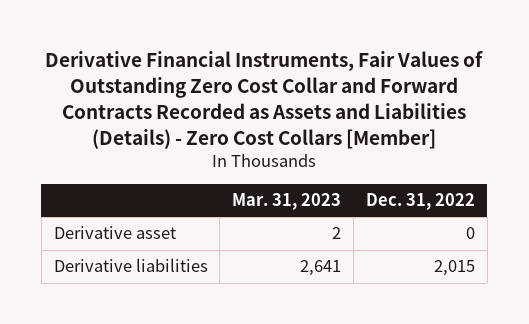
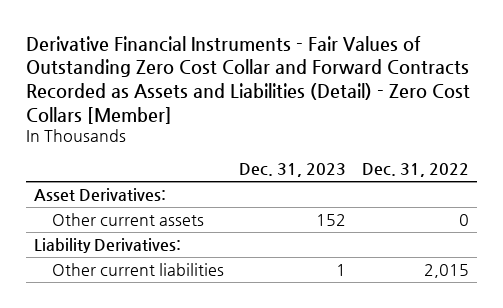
- Derivative Financial Instruments, Fair Values of Outstanding Zero Cost Collar and Forward Contracts Recorded as Assets and Liabilities (Details) - Zero Cost Collars [Member]
+ Derivative Financial Instruments - Fair Values of Outstanding Zero Cost Collar and Forward Contracts Recorded as Assets and Liabilities (Detail) - Zero Cost Collars [Member]
- | Mar. 31, 2023 | Dec. 31, 2022
+ | Dec. 31, 2023 | Dec. 31, 2022
- Derivative asset | 2 | 0
- Derivative liabilities | 2,641 | 2,015
+ Asset Derivatives:
+ Other current assets | 152 | 0
+ Liability Derivatives:
+ Other current liabilities | 1 | 2,015

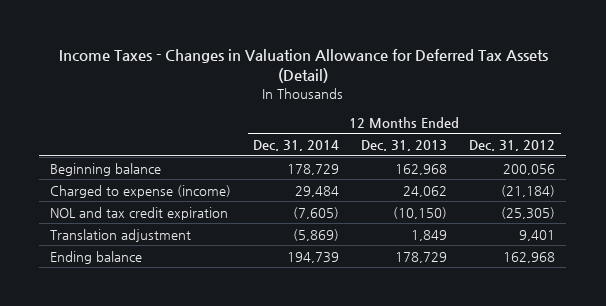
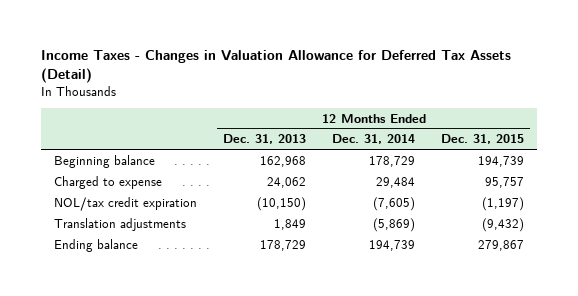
- | 12 Months Ended Dec. 31, 2014 | 12 Months Ended Dec. 31, 2013 | 12 Months Ended Dec. 31, 2012
+ | 12 Months Ended Dec. 31, 2013 | 12 Months Ended Dec. 31, 2014 | 12 Months Ended Dec. 31, 2015
- Charged to expense (income) | 29,484 | 24,062 | (21,184)
- NOL and tax credit expiration | (7,605) | (10,150) | (25,305)
- Translation adjustment | (5,869) | 1,849 | 9,401
+ Charged to expense | 24,062 | 29,484 | 95,757
+ NOL/tax credit expiration | (10,150) | (7,605) | (1,197)
+ Translation adjustments | 1,849 | (5,869) | (9,432)

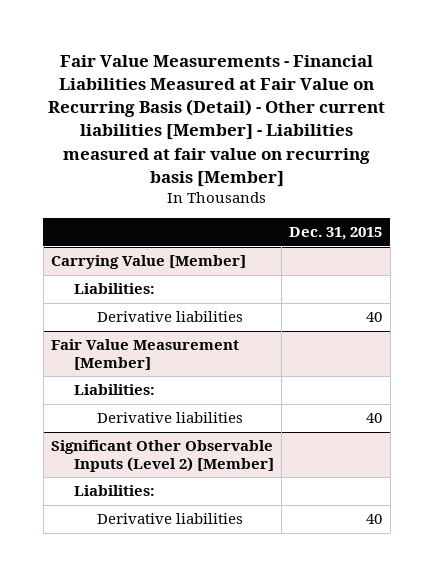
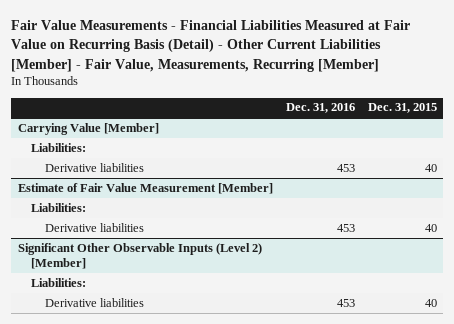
- Fair Value Measurements - Financial Liabilities Measured at Fair Value on Recurring Basis (Detail) - Other current liabilities [Member] - Liabilities measured at fair value on recurring basis [Member]
+ Fair Value Measurements - Financial Liabilities Measured at Fair Value on Recurring Basis (Detail) - Other Current Liabilities [Member] - Fair Value, Measurements, Recurring [Member]
- | Dec. 31, 2015
+ | Dec. 31, 2016 | Dec. 31, 2015
- Fair Value Measurement [Member]
+ Estimate of Fair Value Measurement [Member]

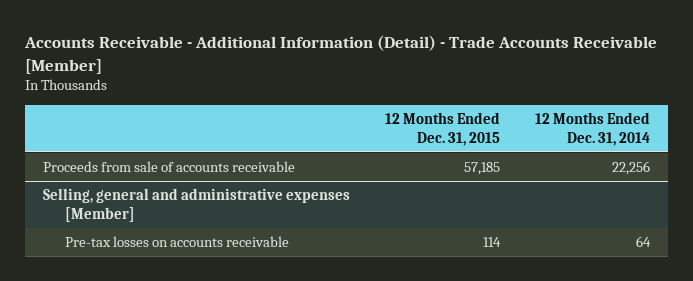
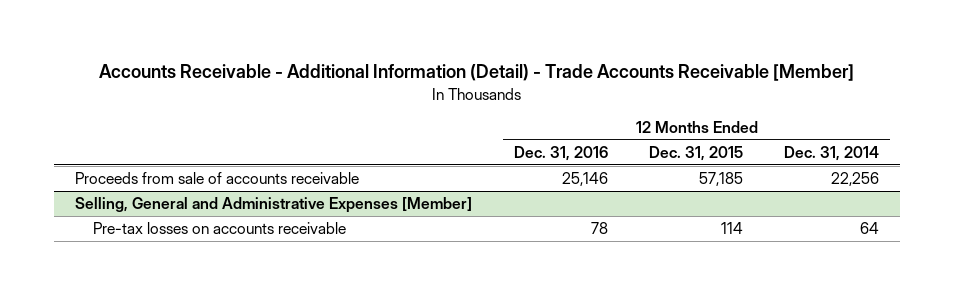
- | 12 Months Ended Dec. 31, 2015 | 12 Months Ended Dec. 31, 2014
+ | 12 Months Ended Dec. 31, 2016 | 12 Months Ended Dec. 31, 2015 | 12 Months Ended Dec. 31, 2014
- Selling, general and administrative expenses [Member]
+ Selling, General and Administrative Expenses [Member]

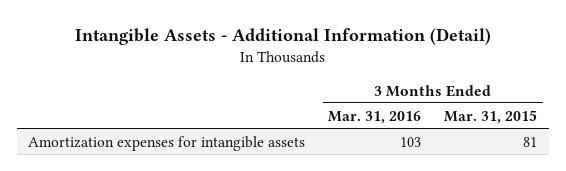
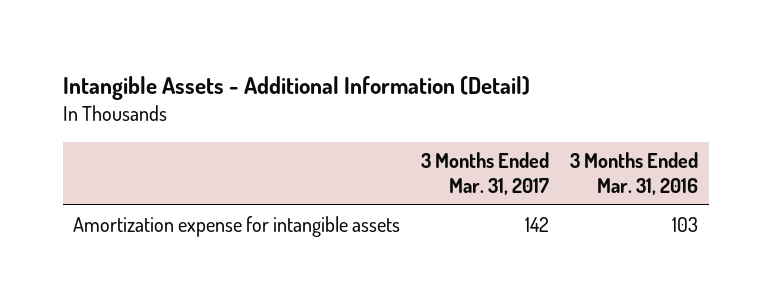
- | 3 Months Ended Mar. 31, 2016 | 3 Months Ended Mar. 31, 2015
+ | 3 Months Ended Mar. 31, 2017 | 3 Months Ended Mar. 31, 2016
- Amortization expenses for intangible assets | 103 | 81
+ Amortization expense for intangible assets | 142 | 103

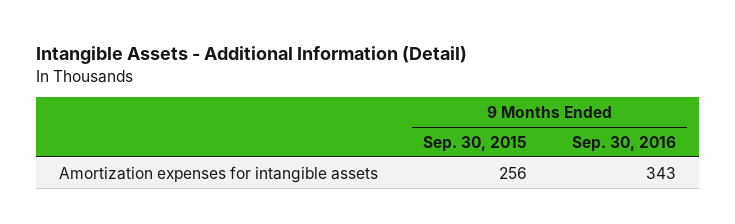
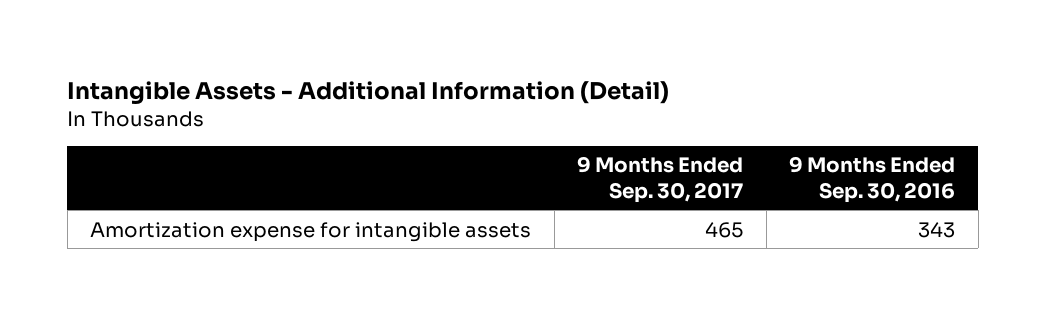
- | 9 Months Ended Sep. 30, 2015 | 9 Months Ended Sep. 30, 2016
+ | 9 Months Ended Sep. 30, 2017 | 9 Months Ended Sep. 30, 2016
- Amortization expenses for intangible assets | 256 | 343
+ Amortization expense for intangible assets | 465 | 343

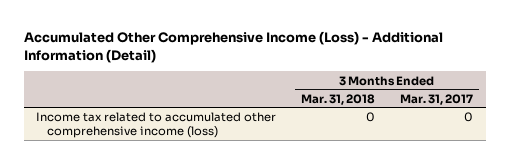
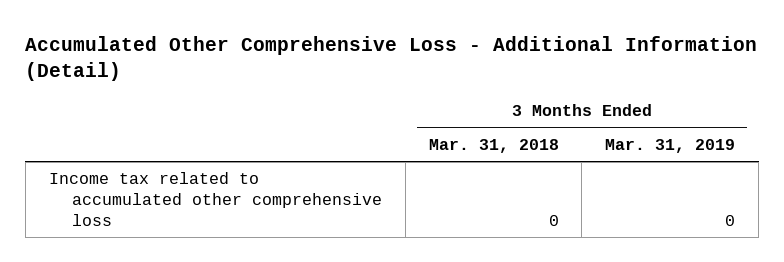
- Accumulated Other Comprehensive Income (Loss) - Additional Information (Detail)
+ Accumulated Other Comprehensive Loss - Additional Information (Detail)
- | 3 Months Ended Mar. 31, 2018 | 3 Months Ended Mar. 31, 2017
+ | 3 Months Ended Mar. 31, 2018 | 3 Months Ended Mar. 31, 2019
- Income tax related to accumulated other comprehensive income (loss) | 0 | 0
+ Income tax related to accumulated other comprehensive loss | 0 | 0

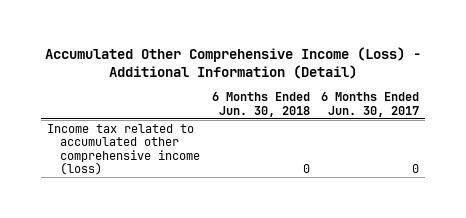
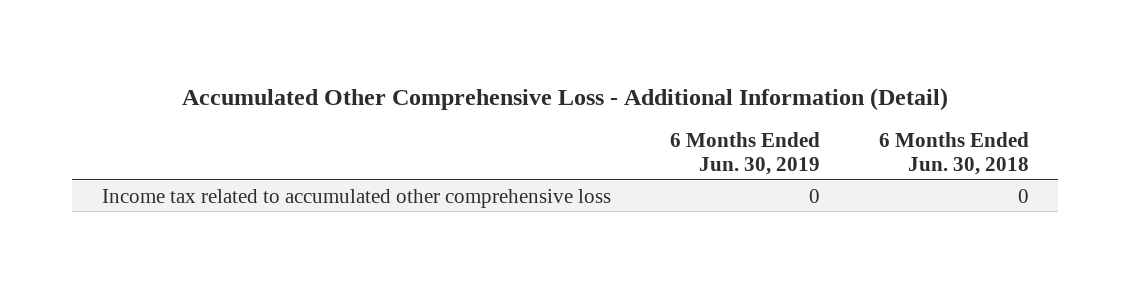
- Accumulated Other Comprehensive Income (Loss) - Additional Information (Detail)
+ Accumulated Other Comprehensive Loss - Additional Information (Detail)
- | 6 Months Ended Jun. 30, 2018 | 6 Months Ended Jun. 30, 2017
+ | 6 Months Ended Jun. 30, 2019 | 6 Months Ended Jun. 30, 2018
- Income tax related to accumulated other comprehensive income (loss) | 0 | 0
+ Income tax related to accumulated other comprehensive loss | 0 | 0

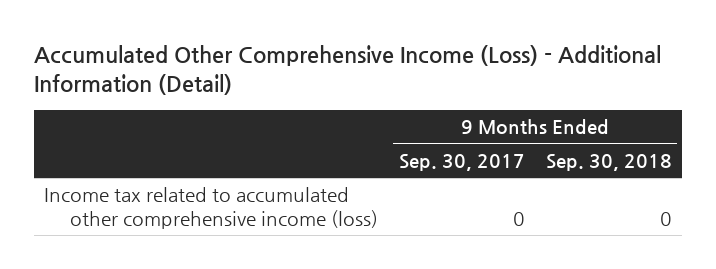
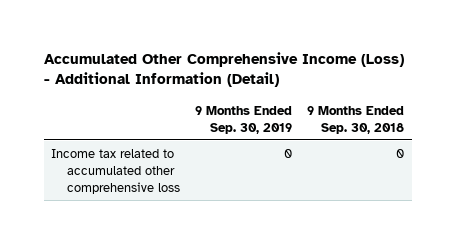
- | 9 Months Ended Sep. 30, 2017 | 9 Months Ended Sep. 30, 2018
+ | 9 Months Ended Sep. 30, 2019 | 9 Months Ended Sep. 30, 2018
- Income tax related to accumulated other comprehensive income (loss) | 0 | 0
+ Income tax related to accumulated other comprehensive loss | 0 | 0

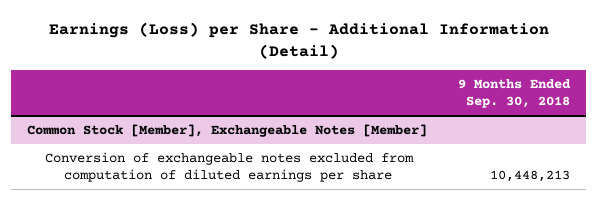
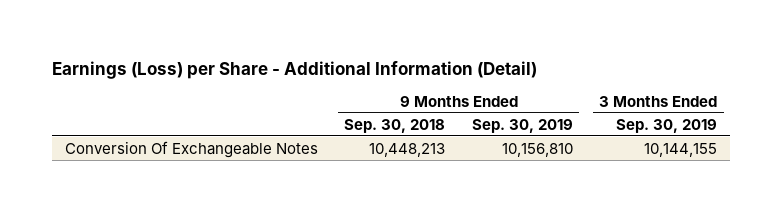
- | 9 Months Ended Sep. 30, 2018
+ | 9 Months Ended Sep. 30, 2018 | 9 Months Ended Sep. 30, 2019 | 3 Months Ended Sep. 30, 2019
- Common Stock [Member], Exchangeable Notes [Member]
- Conversion of exchangeable notes excluded from computation of diluted earnings per share | 10,448,213
+ Conversion Of Exchangeable Notes | 10,448,213 | 10,156,810 | 10,144,155

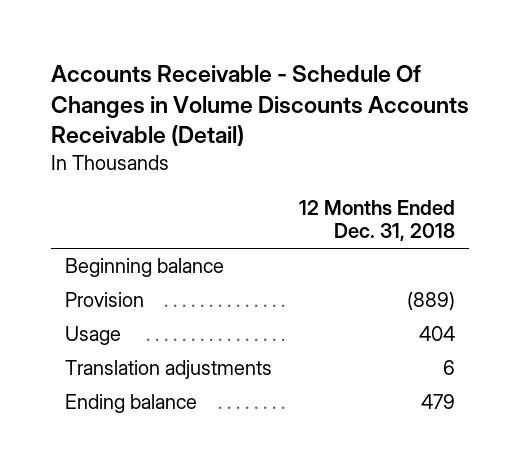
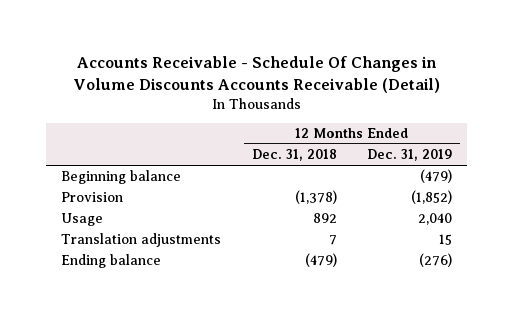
- | 12 Months Ended Dec. 31, 2018
+ | 12 Months Ended Dec. 31, 2018 | 12 Months Ended Dec. 31, 2019
- Provision | (889)
- Usage | 404
- Translation adjustments | 6
- Ending balance | 479
+ Provision | (1,378) | (1,852)
+ Usage | 892 | 2,040
+ Translation adjustments | 7 | 15
+ Ending balance | (479) | (276)

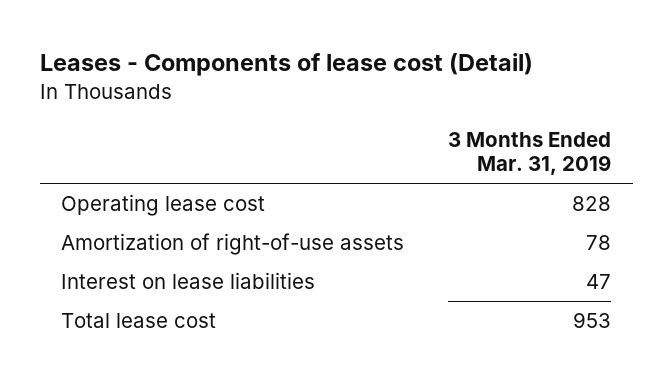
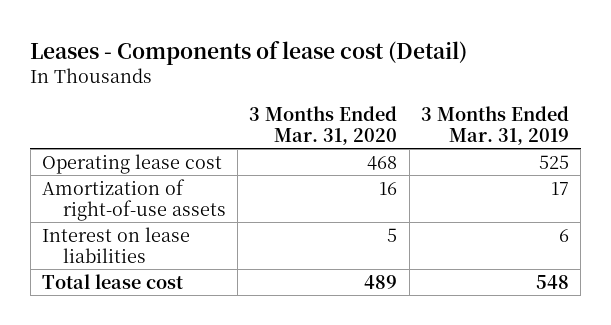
- | 3 Months Ended Mar. 31, 2019
+ | 3 Months Ended Mar. 31, 2020 | 3 Months Ended Mar. 31, 2019
- Operating lease cost | 828
- Amortization of right-of-use assets | 78
- Interest on lease liabilities | 47
- Total lease cost | 953
+ Operating lease cost | 468 | 525
+ Amortization of right-of-use assets | 16 | 17
+ Interest on lease liabilities | 5 | 6
+ Total lease cost | 489 | 548

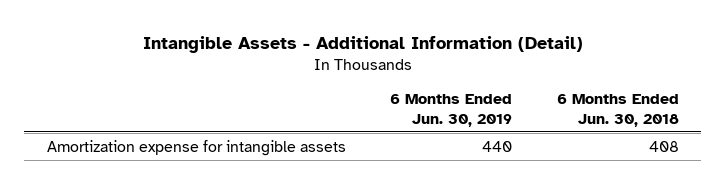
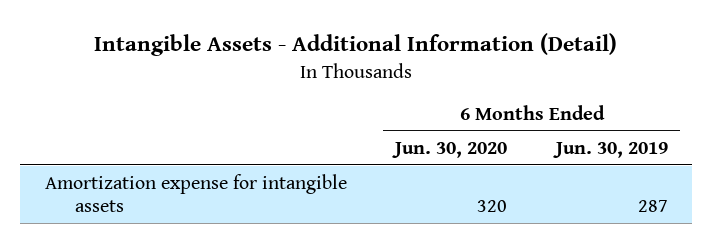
- | 6 Months Ended Jun. 30, 2019 | 6 Months Ended Jun. 30, 2018
+ | 6 Months Ended Jun. 30, 2020 | 6 Months Ended Jun. 30, 2019
- Amortization expense for intangible assets | 440 | 408
+ Amortization expense for intangible assets | 320 | 287

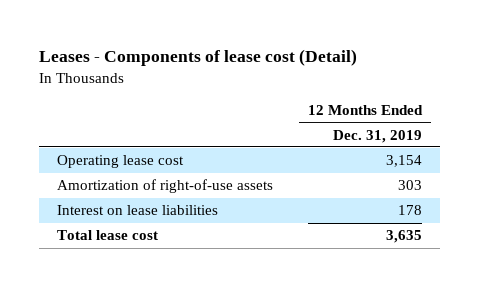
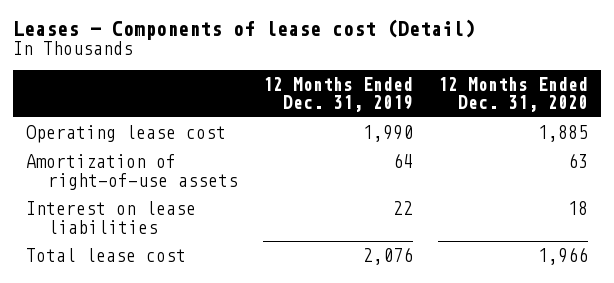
- | 12 Months Ended Dec. 31, 2019
+ | 12 Months Ended Dec. 31, 2019 | 12 Months Ended Dec. 31, 2020
- Operating lease cost | 3,154
- Amortization of right-of-use assets | 303
- Interest on lease liabilities | 178
- Total lease cost | 3,635
+ Operating lease cost | 1,990 | 1,885
+ Amortization of right-of-use assets | 64 | 63
+ Interest on lease liabilities | 22 | 18
+ Total lease cost | 2,076 | 1,966

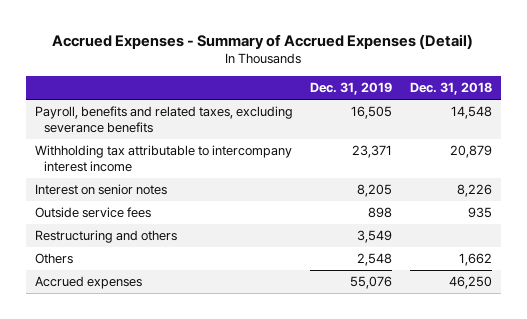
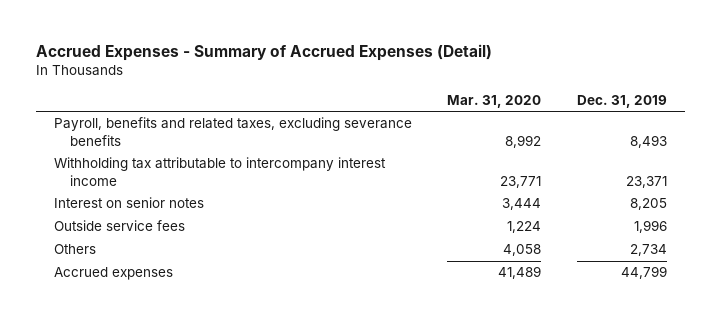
- | Dec. 31, 2019 | Dec. 31, 2018
+ | Mar. 31, 2020 | Dec. 31, 2019
- Payroll, benefits and related taxes, excluding severance benefits | 16,505 | 14,548
+ Payroll, benefits and related taxes, excluding severance benefits | 8,992 | 8,493
- Outside service fees | 898 | 935
- Restructuring and others | 3,549 |
- Others | 2,548 | 1,662
- Accrued expenses | 55,076 | 46,250
+ Outside service fees | 1,224 | 1,996
+ Others | 4,058 | 2,734
+ Accrued expenses | 41,489 | 44,799

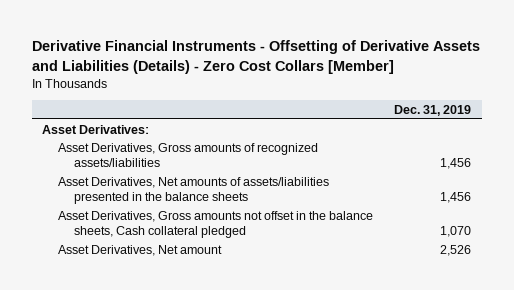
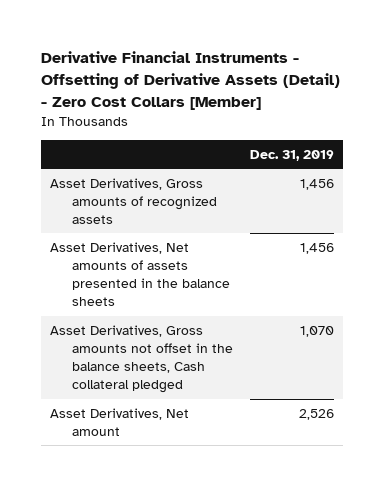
- Derivative Financial Instruments - Offsetting of Derivative Assets and Liabilities (Details) - Zero Cost Collars [Member]
+ Derivative Financial Instruments - Offsetting of Derivative Assets (Detail) - Zero Cost Collars [Member]
- Asset Derivatives:
- Asset Derivatives, Gross amounts of recognized assets/liabilities | 1,456
- Asset Derivatives, Net amounts of assets/liabilities presented in the balance sheets | 1,456
+ Asset Derivatives, Gross amounts of recognized assets | 1,456
+ Asset Derivatives, Net amounts of assets presented in the balance sheets | 1,456

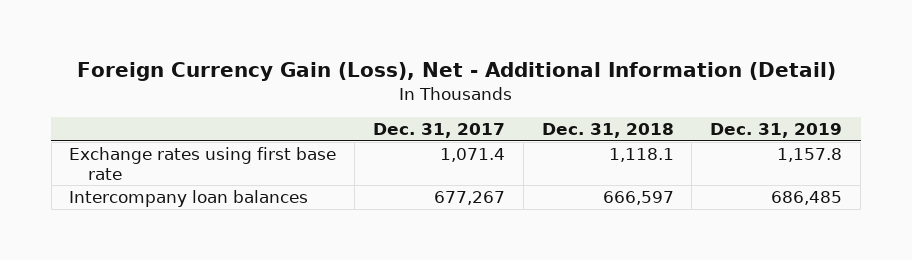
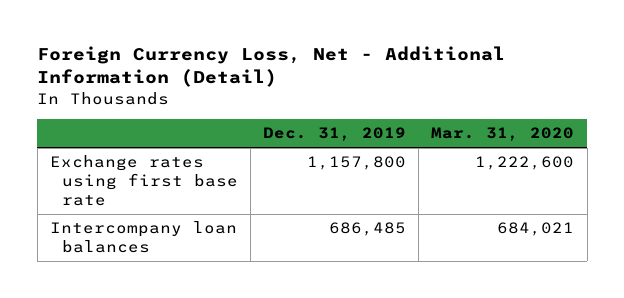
- Foreign Currency Gain (Loss), Net - Additional Information (Detail)
+ Foreign Currency Loss, Net - Additional Information (Detail)
- | Dec. 31, 2017 | Dec. 31, 2018 | Dec. 31, 2019
+ | Dec. 31, 2019 | Mar. 31, 2020
- Exchange rates using first base rate | 1,071.4 | 1,118.1 | 1,157.8
+ Exchange rates using first base rate | 1,157,800 | 1,222,600

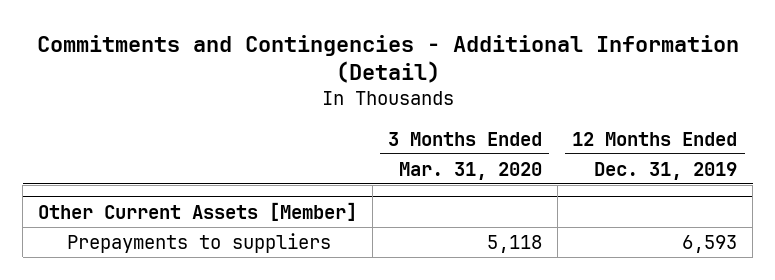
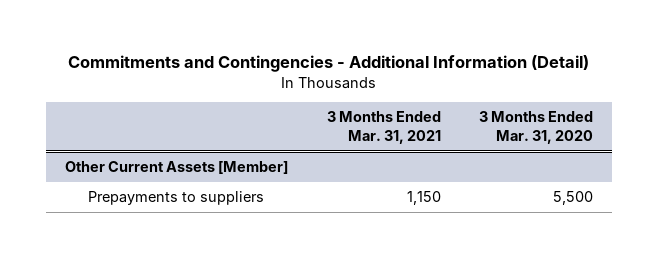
- | 3 Months Ended Mar. 31, 2020 | 12 Months Ended Dec. 31, 2019
+ | 3 Months Ended Mar. 31, 2021 | 3 Months Ended Mar. 31, 2020
@ Other Current Assets [Member]
- Prepayments to suppliers | 5,118 | 6,593
+ Prepayments to suppliers | 1,150 | 5,500

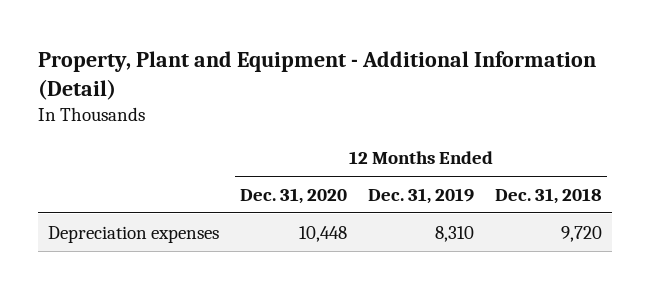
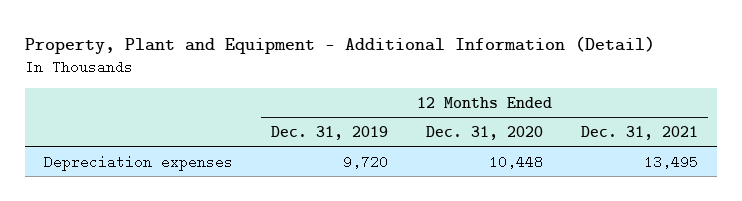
- | 12 Months Ended Dec. 31, 2020 | 12 Months Ended Dec. 31, 2019 | 12 Months Ended Dec. 31, 2018
+ | 12 Months Ended Dec. 31, 2019 | 12 Months Ended Dec. 31, 2020 | 12 Months Ended Dec. 31, 2021
- Depreciation expenses | 10,448 | 8,310 | 9,720
+ Depreciation expenses | 9,720 | 10,448 | 13,495

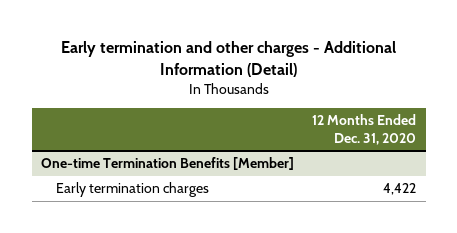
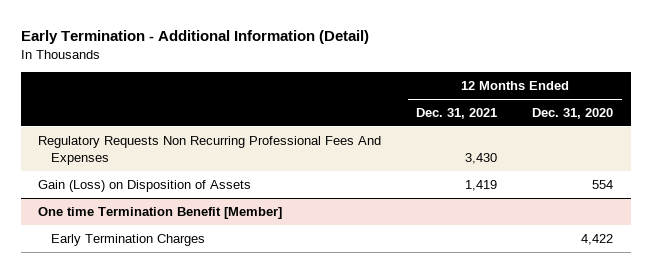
- Early termination and other charges - Additional Information (Detail)
+ Early Termination - Additional Information (Detail)
- | 12 Months Ended Dec. 31, 2020
+ | 12 Months Ended Dec. 31, 2021 | 12 Months Ended Dec. 31, 2020
- One-time Termination Benefits [Member]
- Early termination charges | 4,422
+ Regulatory Requests Non Recurring Professional Fees And Expenses | 3,430 |
+ Gain (Loss) on Disposition of Assets | 1,419 | 554
+ One time Termination Benefit [Member]
+ Early Termination Charges | | 4,422

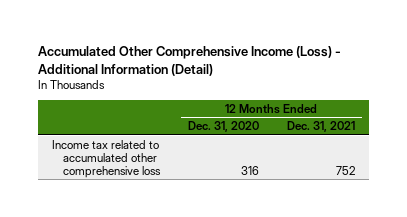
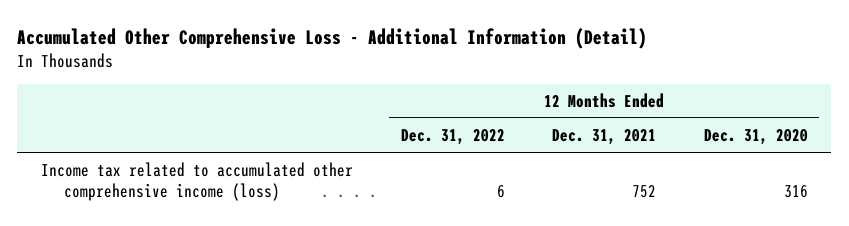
- Accumulated Other Comprehensive Income (Loss) - Additional Information (Detail)
+ Accumulated Other Comprehensive Loss - Additional Information (Detail)
- | 12 Months Ended Dec. 31, 2020 | 12 Months Ended Dec. 31, 2021
+ | 12 Months Ended Dec. 31, 2022 | 12 Months Ended Dec. 31, 2021 | 12 Months Ended Dec. 31, 2020
- Income tax related to accumulated other comprehensive loss | 316 | 752
+ Income tax related to accumulated other comprehensive income (loss) | 6 | 752 | 316

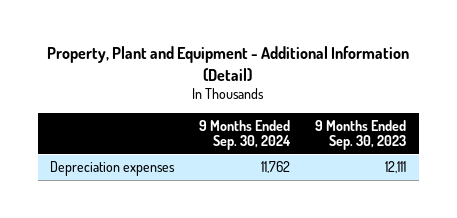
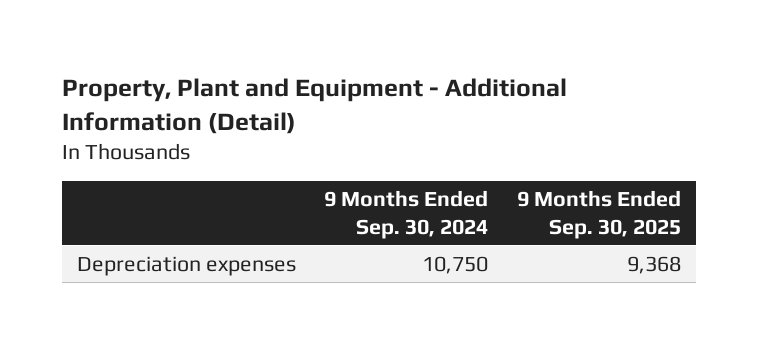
- | 9 Months Ended Sep. 30, 2024 | 9 Months Ended Sep. 30, 2023
+ | 9 Months Ended Sep. 30, 2024 | 9 Months Ended Sep. 30, 2025
- Depreciation expenses | 11,762 | 12,111
+ Depreciation expenses | 10,750 | 9,368

